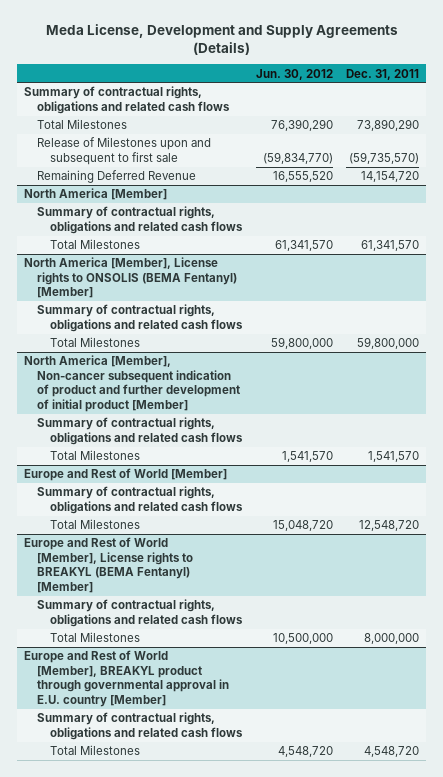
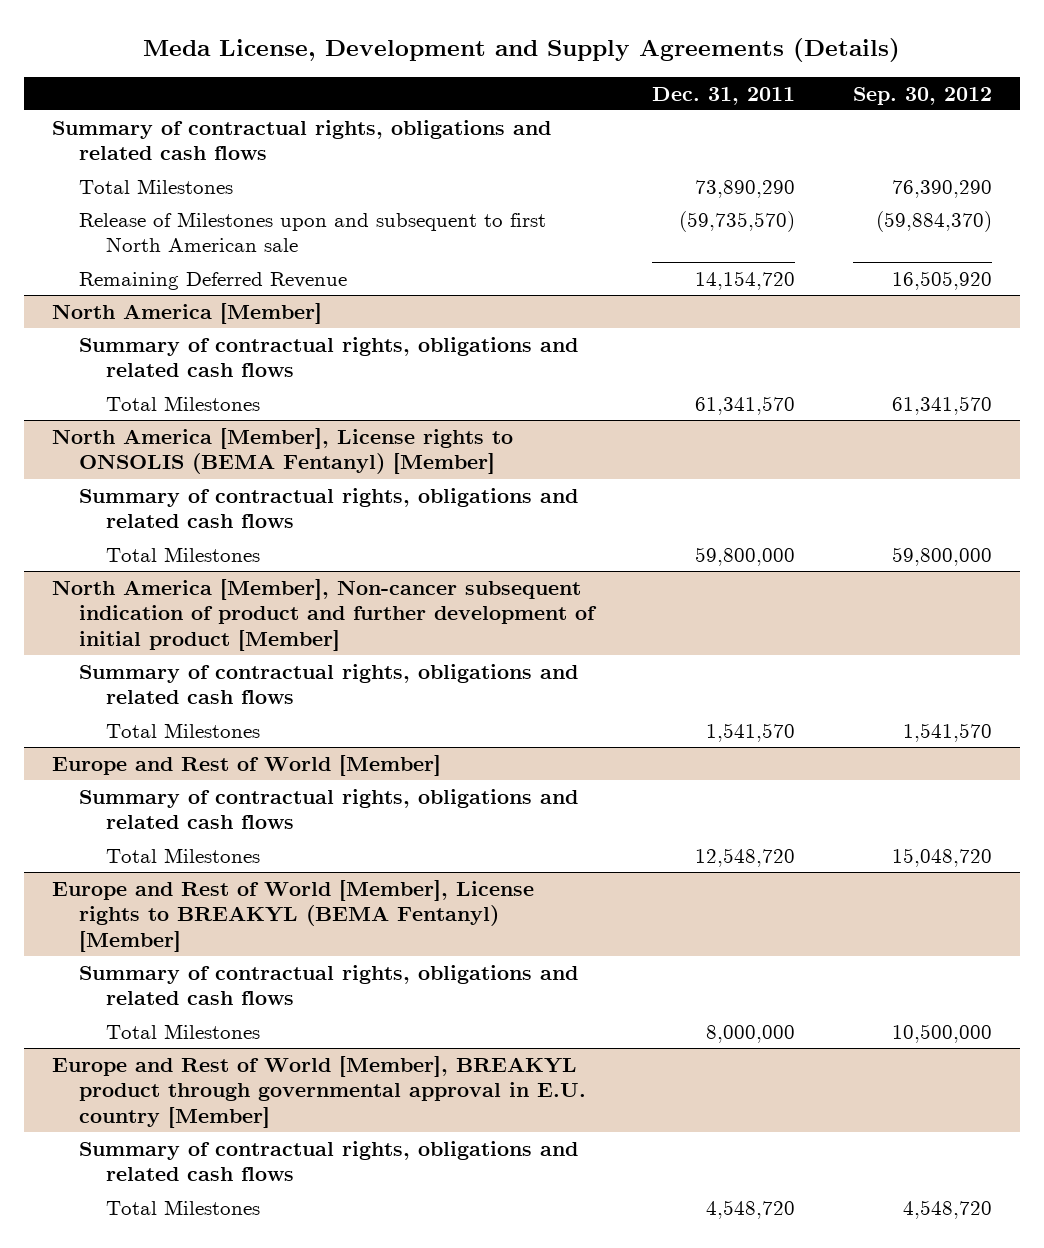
- | Jun. 30, 2012 | Dec. 31, 2011
+ | Dec. 31, 2011 | Sep. 30, 2012
- Release of Milestones upon and subsequent to first sale | (59,834,770) | (59,735,570)
+ Release of Milestones upon and subsequent to first North American sale | (59,735,570) | (59,884,370)

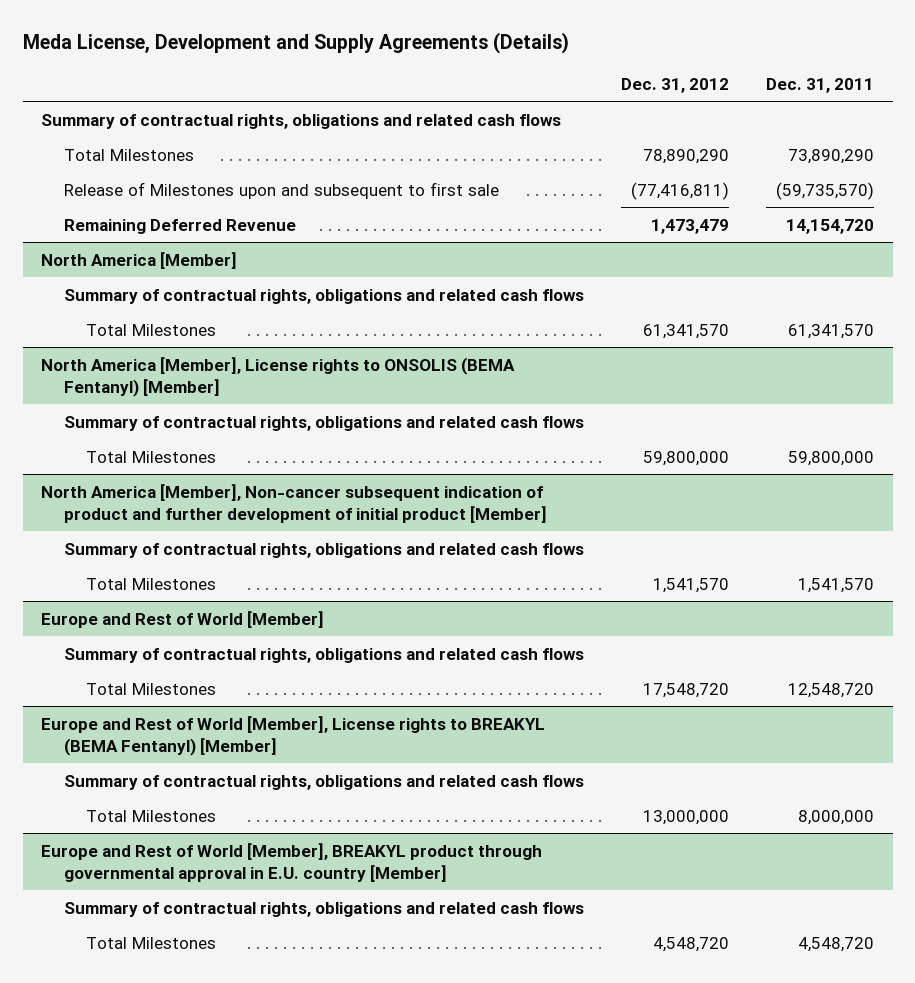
- | Dec. 31, 2011 | Sep. 30, 2012
+ | Dec. 31, 2012 | Dec. 31, 2011
- Release of Milestones upon and subsequent to first North American sale | (59,735,570) | (59,884,370)
+ Release of Milestones upon and subsequent to first sale | (77,416,811) | (59,735,570)

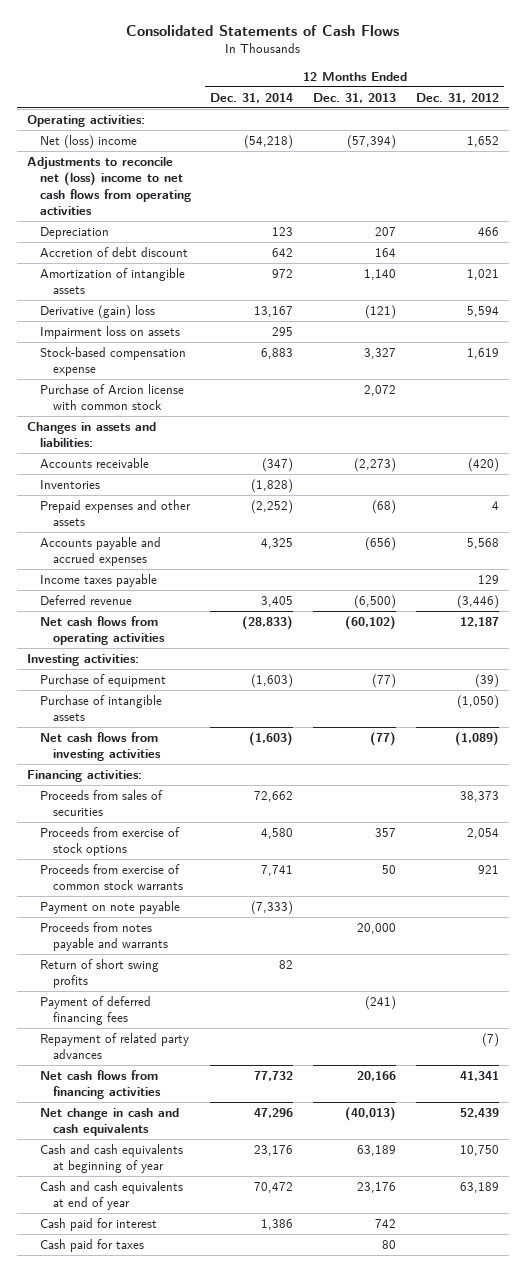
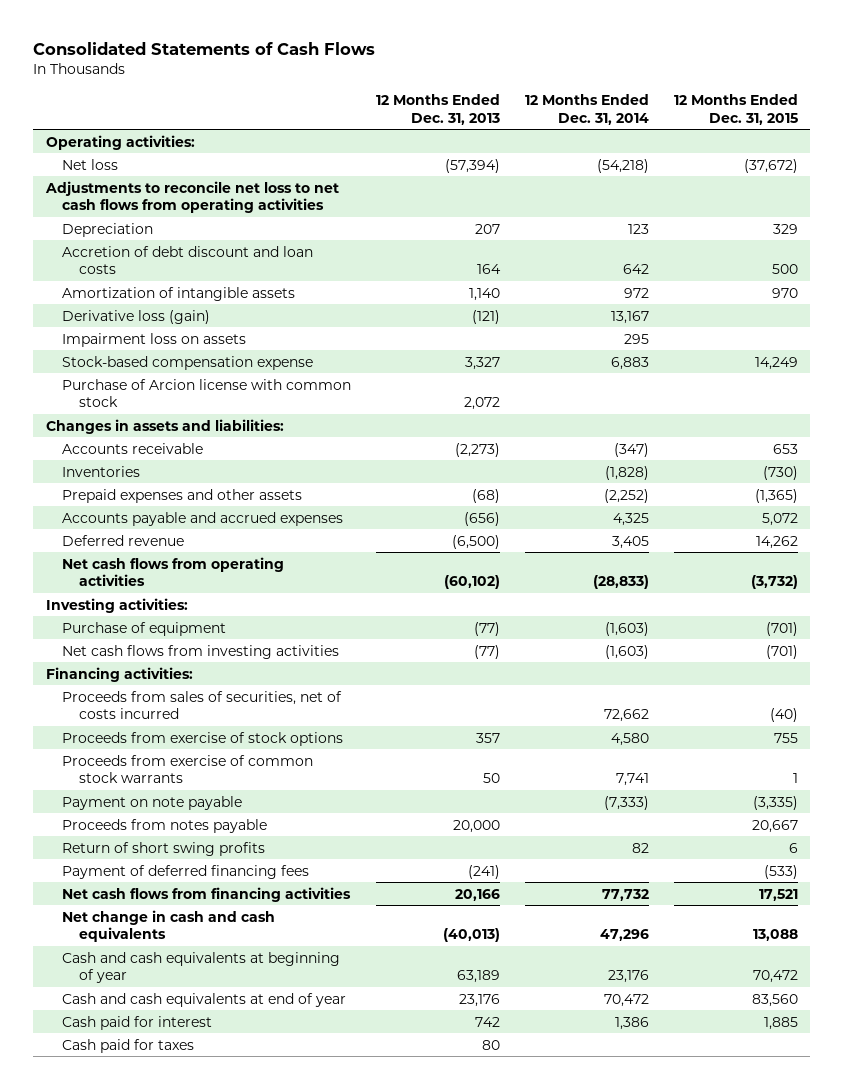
- | 12 Months Ended Dec. 31, 2014 | 12 Months Ended Dec. 31, 2013 | 12 Months Ended Dec. 31, 2012
+ | 12 Months Ended Dec. 31, 2013 | 12 Months Ended Dec. 31, 2014 | 12 Months Ended Dec. 31, 2015
- Net (loss) income | (54,218) | (57,394) | 1,652
- Adjustments to reconcile net (loss) income to net cash flows from operating activities
+ Net loss | (57,394) | (54,218) | (37,672)
+ Adjustments to reconcile net loss to net cash flows from operating activities
- Accretion of debt discount | 642 | 164 |
+ Accretion of debt discount and loan costs | 164 | 642 | 500
- Derivative (gain) loss | 13,167 | (121) | 5,594
+ Derivative loss (gain) | (121) | 13,167 |
- Income taxes payable | | | 129
- Purchase of intangible assets | | | (1,050)
- Proceeds from sales of securities | 72,662 | | 38,373
+ Proceeds from sales of securities, net of costs incurred | | 72,662 | (40)
- Proceeds from notes payable and warrants | | 20,000 |
+ Proceeds from notes payable | 20,000 | | 20,667
- Repayment of related party advances | | | (7)

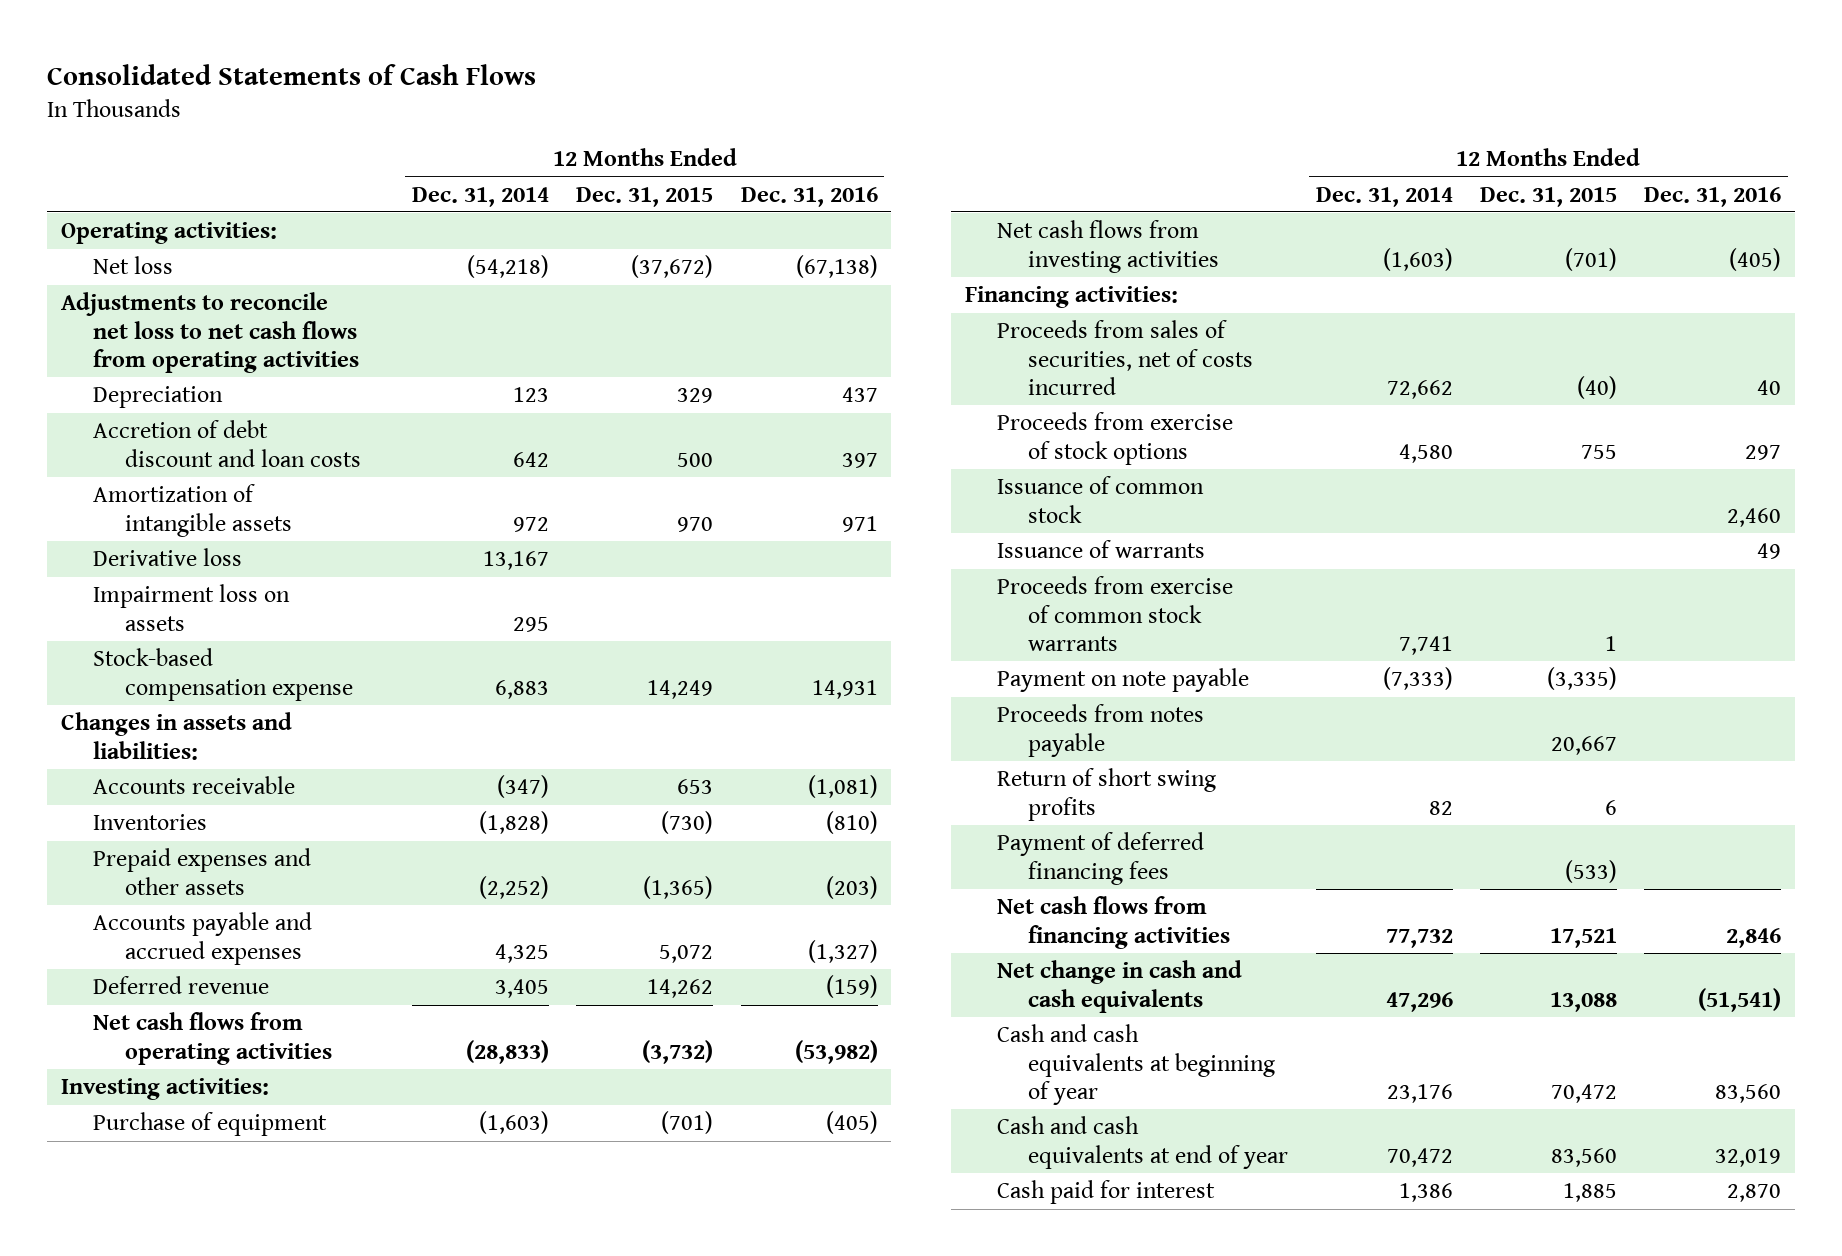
- | 12 Months Ended Dec. 31, 2013 | 12 Months Ended Dec. 31, 2014 | 12 Months Ended Dec. 31, 2015
+ | 12 Months Ended Dec. 31, 2014 | 12 Months Ended Dec. 31, 2015 | 12 Months Ended Dec. 31, 2016
- Derivative loss (gain) | (121) | 13,167 |
+ Derivative loss | 13,167 | |
- Purchase of Arcion license with common stock | 2,072 | |
+ Issuance of common stock | | | 2,460
+ Issuance of warrants | | | 49
- Cash paid for taxes | 80 | |

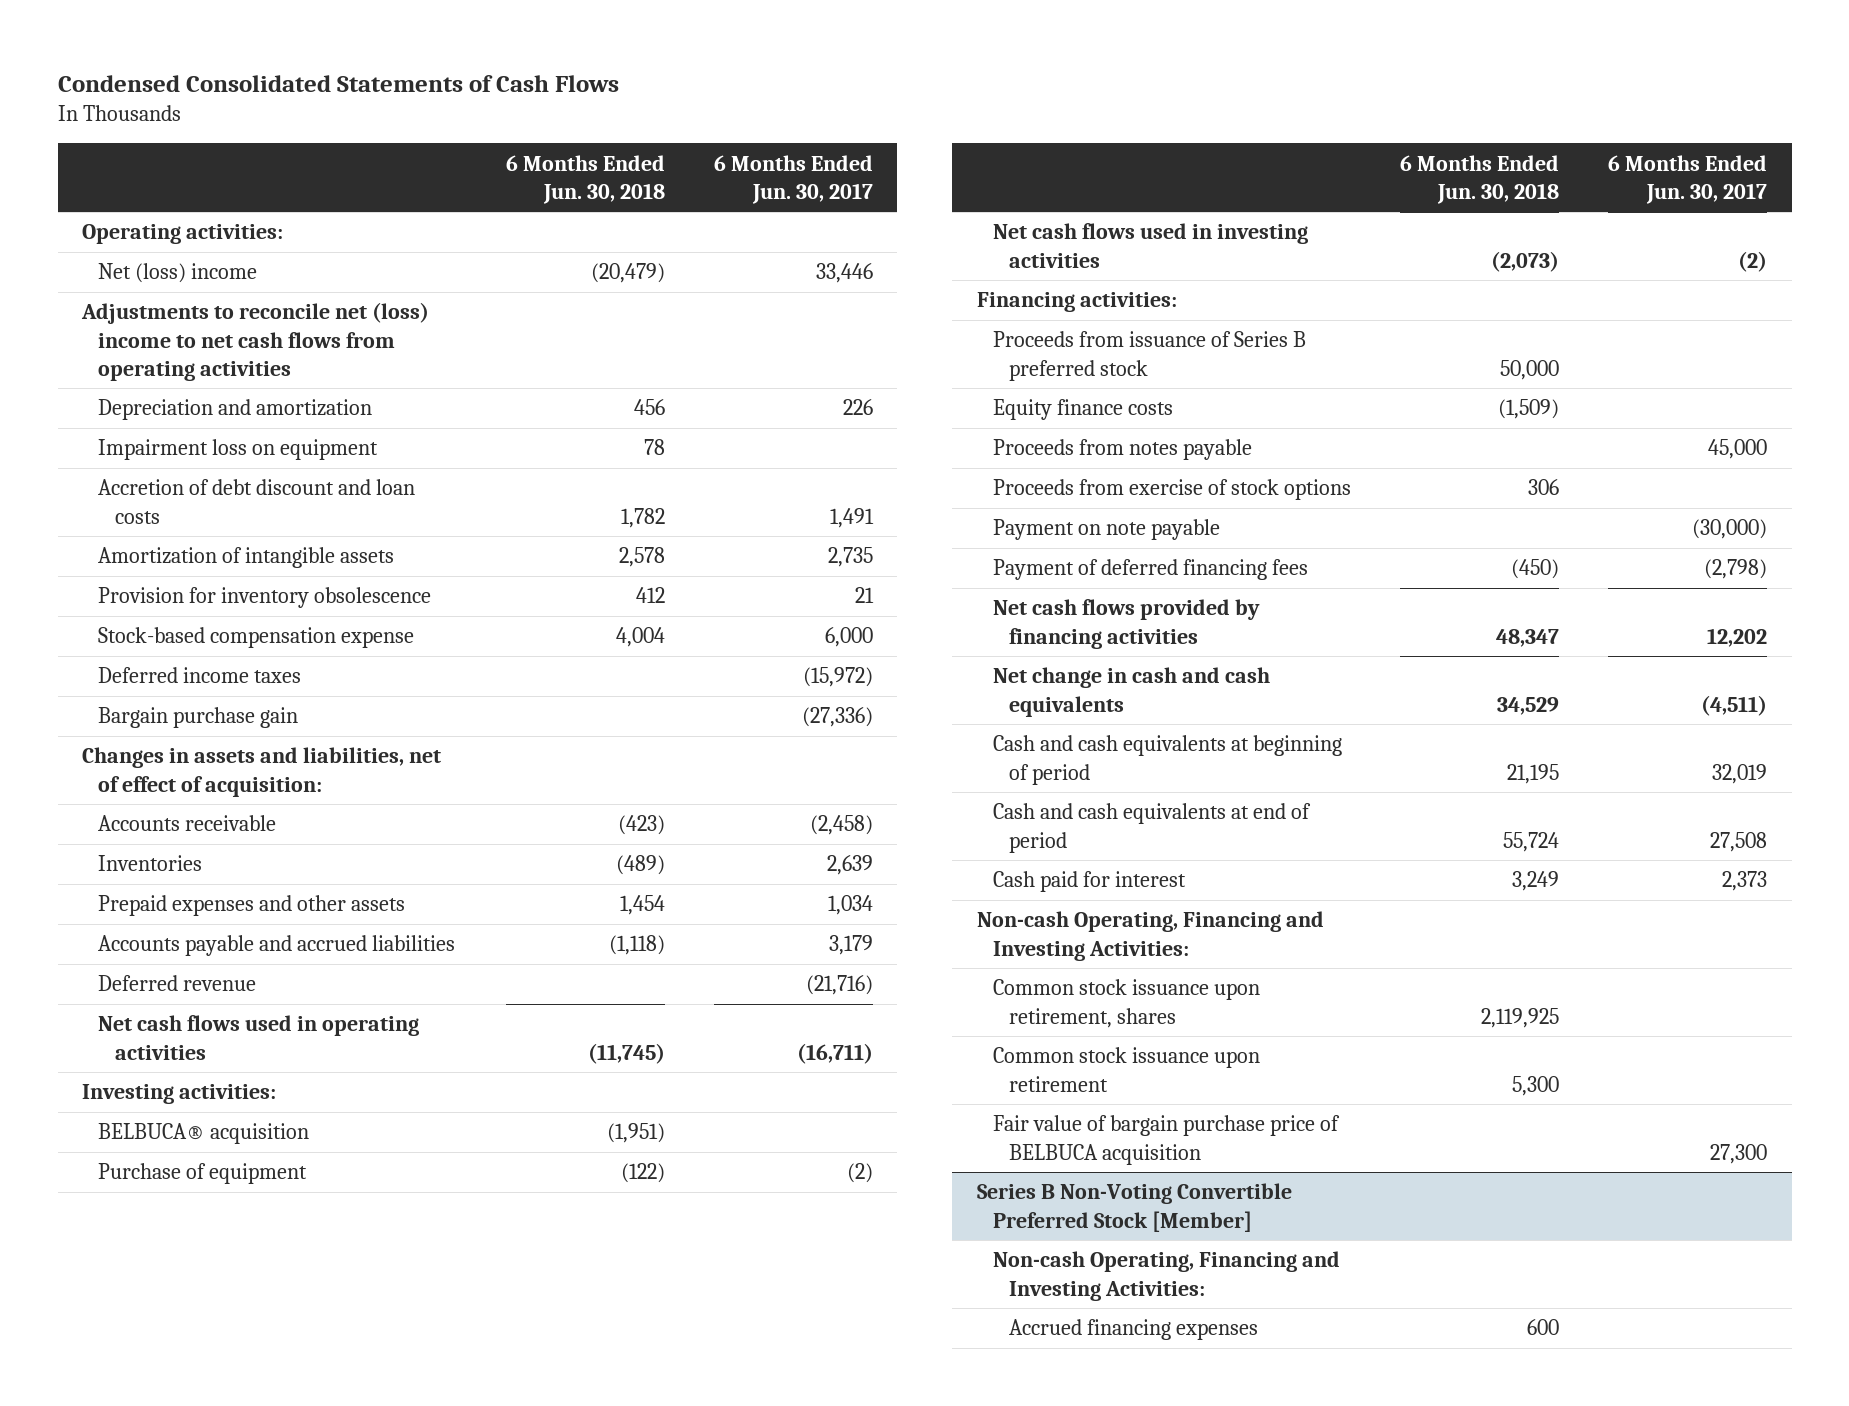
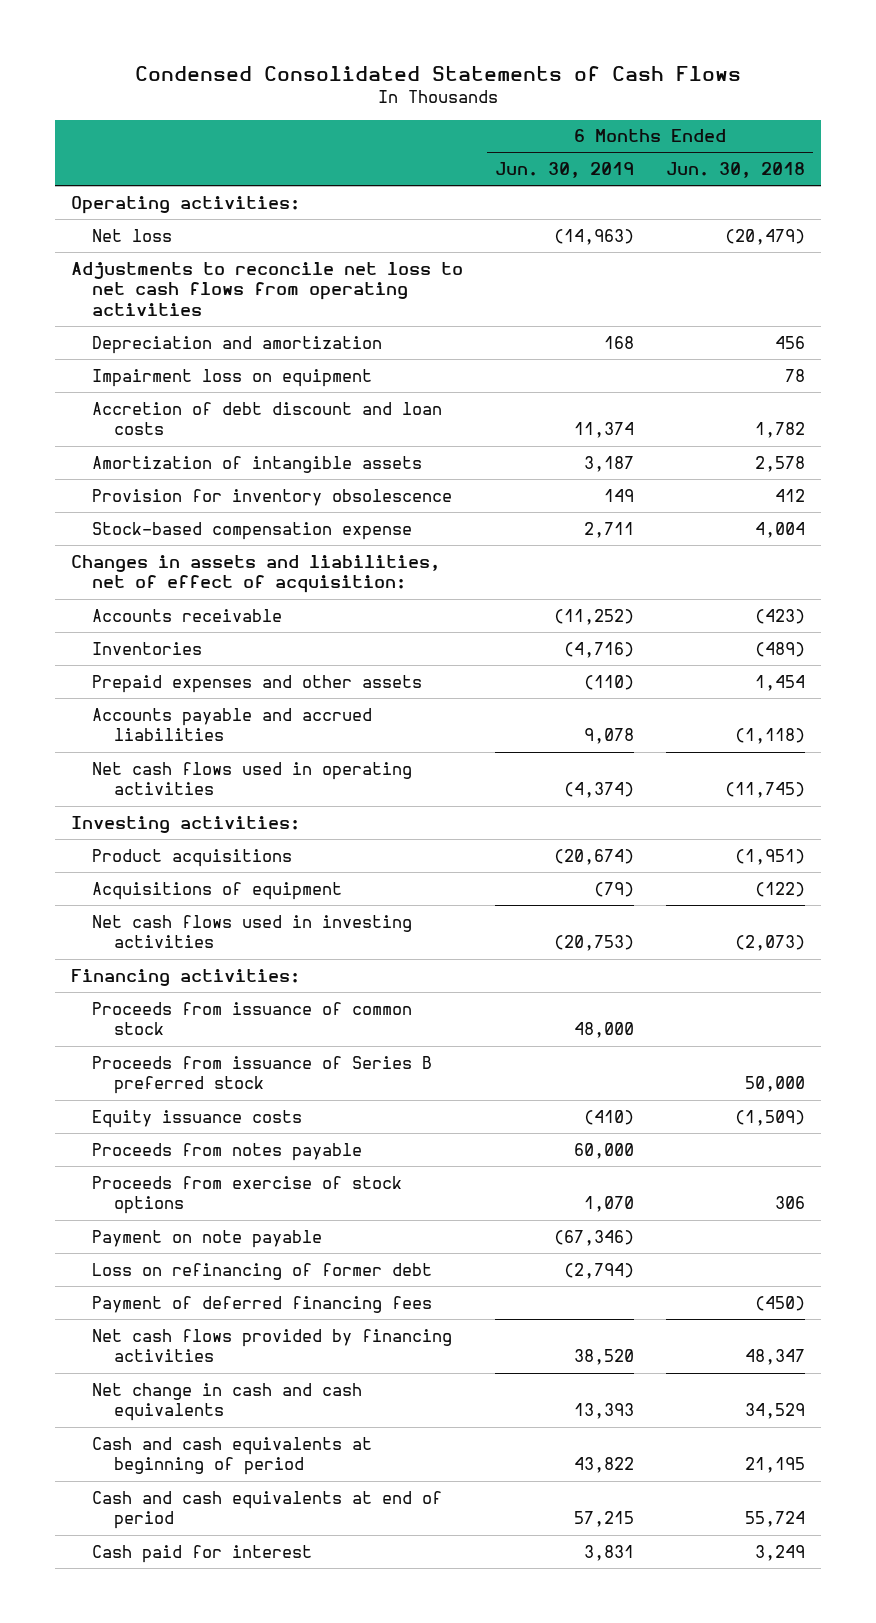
- | 6 Months Ended Jun. 30, 2018 | 6 Months Ended Jun. 30, 2017
+ | 6 Months Ended Jun. 30, 2019 | 6 Months Ended Jun. 30, 2018
- Net (loss) income | (20,479) | 33,446
- Adjustments to reconcile net (loss) income to net cash flows from operating activities
+ Net loss | (14,963) | (20,479)
+ Adjustments to reconcile net loss to net cash flows from operating activities
- Deferred income taxes | | (15,972)
- Bargain purchase gain | | (27,336)
- Deferred revenue | | (21,716)
- BELBUCA® acquisition | (1,951) |
- Purchase of equipment | (122) | (2)
+ Product acquisitions | (20,674) | (1,951)
+ Acquisitions of equipment | (79) | (122)
+ Proceeds from issuance of common stock | 48,000 |
- Equity finance costs | (1,509) |
+ Equity issuance costs | (410) | (1,509)
+ Loss on refinancing of former debt | (2,794) |
- Non-cash Operating, Financing and Investing Activities:
- Common stock issuance upon retirement, shares | 2,119,925 |
- Common stock issuance upon retirement | 5,300 |
- Fair value of bargain purchase price of BELBUCA acquisition | | 27,300
- Series B Non-Voting Convertible Preferred Stock [Member]
- Non-cash Operating, Financing and Investing Activities:
- Accrued financing expenses | 600 |

